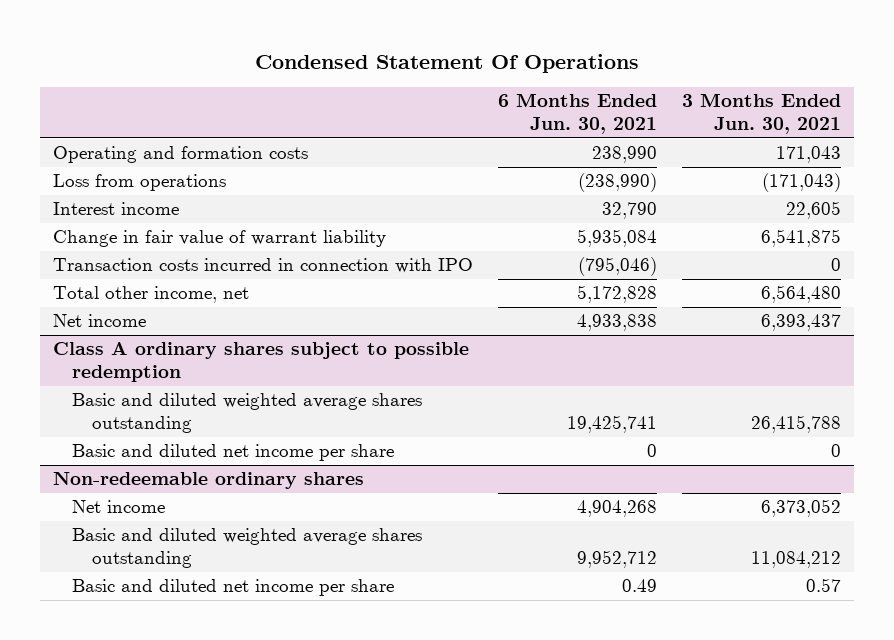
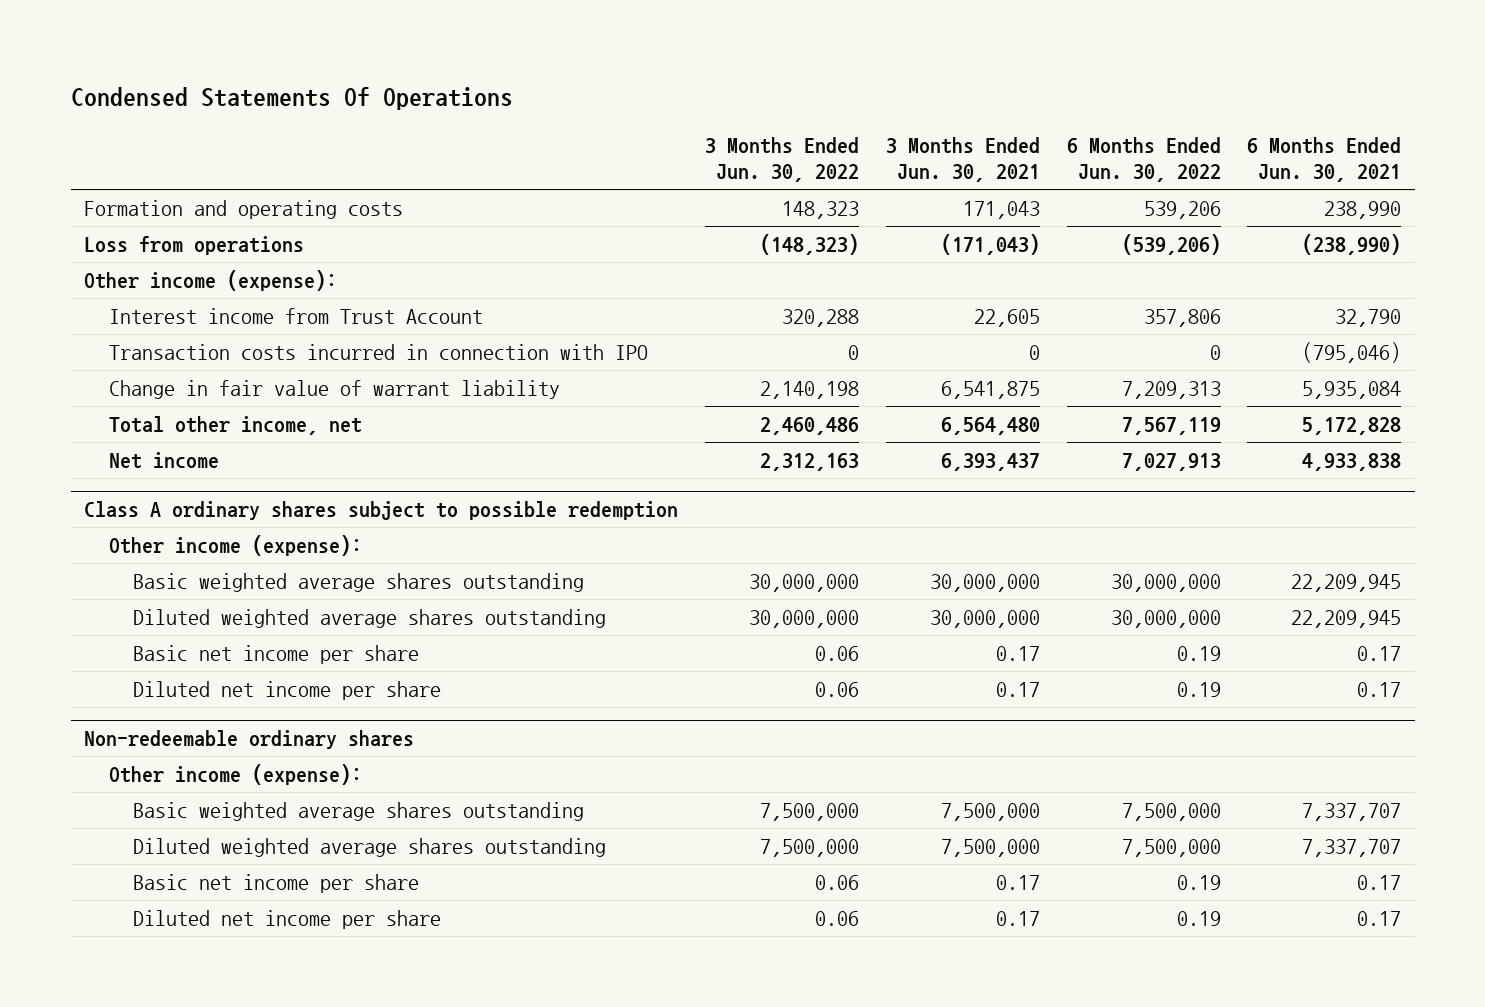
- Condensed Statement Of Operations
+ Condensed Statements Of Operations
- | 6 Months Ended Jun. 30, 2021 | 3 Months Ended Jun. 30, 2021
+ | 3 Months Ended Jun. 30, 2022 | 3 Months Ended Jun. 30, 2021 | 6 Months Ended Jun. 30, 2022 | 6 Months Ended Jun. 30, 2021
- Operating and formation costs | 238,990 | 171,043
+ Formation and operating costs | 148,323 | 171,043 | 539,206 | 238,990
- Interest income | 32,790 | 22,605
+ Other income (expense):
+ Interest income from Trust Account | 320,288 | 22,605 | 357,806 | 32,790
moved down: Change in fair value of warrant liability | 2,140,198 | 6,541,875 | 7,209,313 | 5,935,084
@ Class A ordinary shares subject to possible redemption
- Basic and diluted weighted average shares outstanding | 19,425,741 | 26,415,788
- Basic and diluted net income per share | 0 | 0
+ Other income (expense):
+ Basic weighted average shares outstanding | 30,000,000 | 30,000,000 | 30,000,000 | 22,209,945
+ Diluted weighted average shares outstanding | 30,000,000 | 30,000,000 | 30,000,000 | 22,209,945
+ Basic net income per share | 0.06 | 0.17 | 0.19 | 0.17
+ Diluted net income per share | 0.06 | 0.17 | 0.19 | 0.17
@ Non-redeemable ordinary shares
- Net income | 4,904,268 | 6,373,052
- Basic and diluted weighted average shares outstanding | 9,952,712 | 11,084,212
- Basic and diluted net income per share | 0.49 | 0.57
+ Other income (expense):
+ Basic weighted average shares outstanding | 7,500,000 | 7,500,000 | 7,500,000 | 7,337,707
+ Diluted weighted average shares outstanding | 7,500,000 | 7,500,000 | 7,500,000 | 7,337,707
+ Basic net income per share | 0.06 | 0.17 | 0.19 | 0.17
+ Diluted net income per share | 0.06 | 0.17 | 0.19 | 0.17

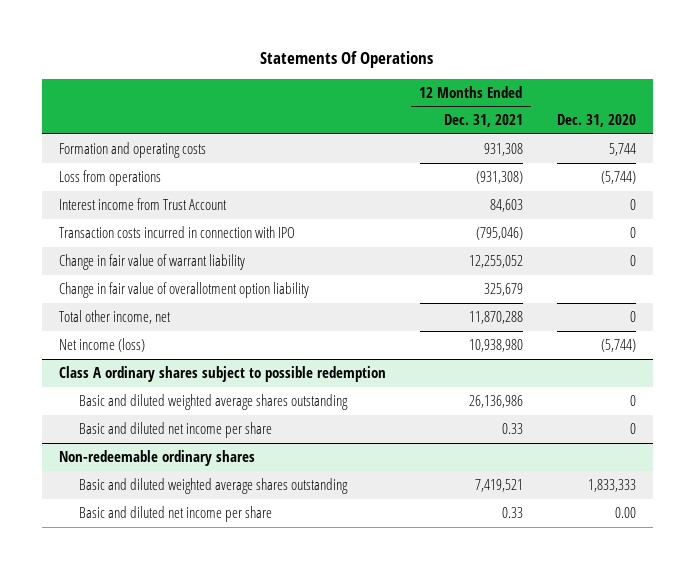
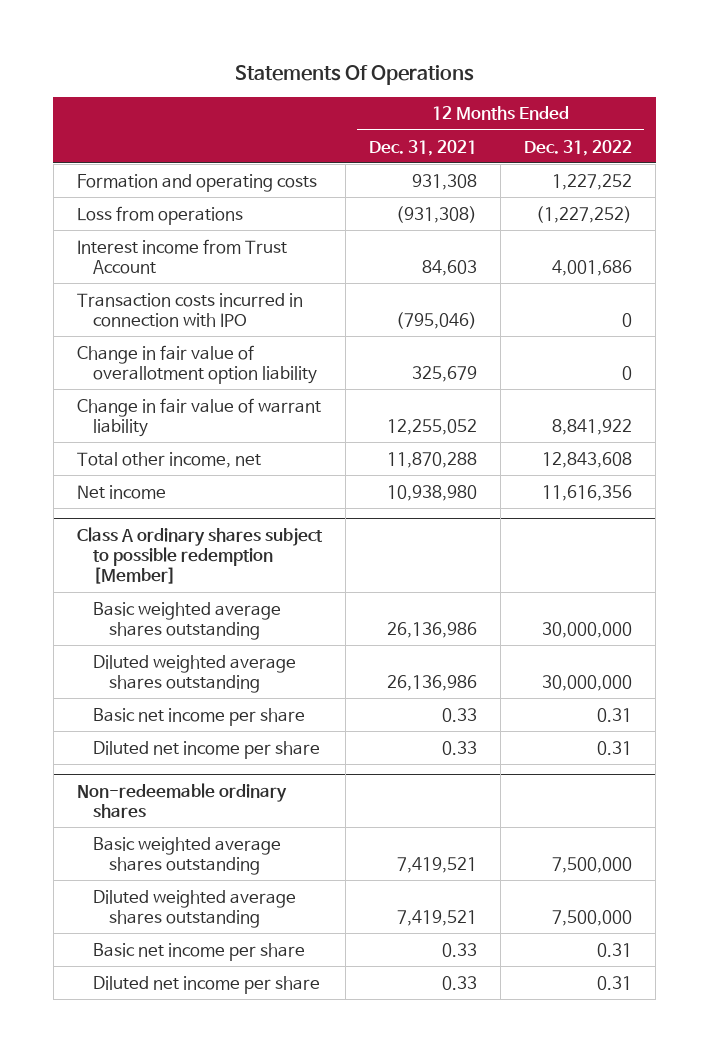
- | 12 Months Ended Dec. 31, 2021 | Dec. 31, 2020
+ | 12 Months Ended Dec. 31, 2021 | 12 Months Ended Dec. 31, 2022
moved down: Change in fair value of warrant liability | 12,255,052 | 8,841,922
- Net income (loss) | 10,938,980 | (5,744)
- Class A ordinary shares subject to possible redemption
- Basic and diluted weighted average shares outstanding | 26,136,986 | 0
- Basic and diluted net income per share | 0.33 | 0
+ Net income | 10,938,980 | 11,616,356
+ Class A ordinary shares subject to possible redemption [Member]
+ Basic weighted average shares outstanding | 26,136,986 | 30,000,000
+ Diluted weighted average shares outstanding | 26,136,986 | 30,000,000
+ Basic net income per share | 0.33 | 0.31
+ Diluted net income per share | 0.33 | 0.31
@ Non-redeemable ordinary shares
- Basic and diluted weighted average shares outstanding | 7,419,521 | 1,833,333
- Basic and diluted net income per share | 0.33 | 0.00
+ Basic weighted average shares outstanding | 7,419,521 | 7,500,000
+ Diluted weighted average shares outstanding | 7,419,521 | 7,500,000
+ Basic net income per share | 0.33 | 0.31
+ Diluted net income per share | 0.33 | 0.31

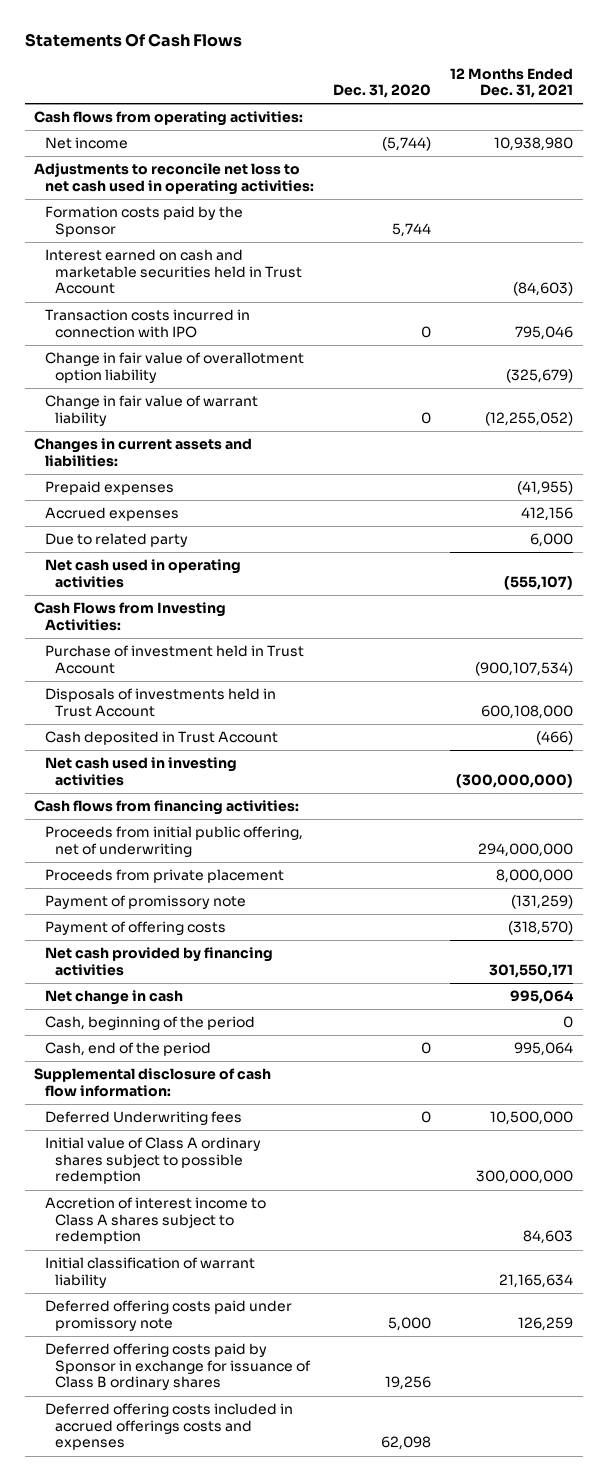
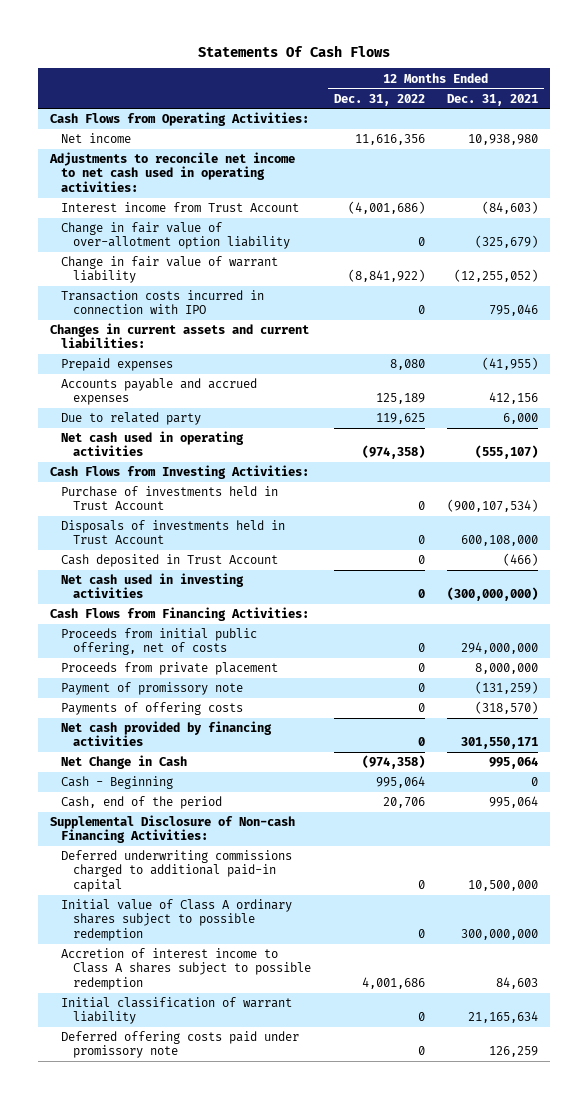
- | Dec. 31, 2020 | 12 Months Ended Dec. 31, 2021
+ | 12 Months Ended Dec. 31, 2022 | 12 Months Ended Dec. 31, 2021
- Cash flows from operating activities:
+ Cash Flows from Operating Activities:
- Adjustments to reconcile net loss to net cash used in operating activities:
- Formation costs paid by the Sponsor | 5,744 |
- Interest earned on cash and marketable securities held in Trust Account | | (84,603)
- Change in fair value of overallotment option liability | | (325,679)
+ Adjustments to reconcile net income to net cash used in operating activities:
+ Interest income from Trust Account | (4,001,686) | (84,603)
+ Change in fair value of over-allotment option liability | 0 | (325,679)
- Changes in current assets and liabilities:
moved down: Transaction costs incurred in connection with IPO | 0 | 795,046
+ Changes in current assets and current liabilities:
- Accrued expenses | | 412,156
+ Accounts payable and accrued expenses | 125,189 | 412,156
- Purchase of investment held in Trust Account | | (900,107,534)
+ Purchase of investments held in Trust Account | 0 | (900,107,534)
- Cash flows from financing activities:
- Proceeds from initial public offering, net of underwriting | | 294,000,000
+ Cash Flows from Financing Activities:
+ Proceeds from initial public offering, net of costs | 0 | 294,000,000
- Payment of offering costs | | (318,570)
+ Payments of offering costs | 0 | (318,570)
- Net change in cash | | 995,064
- Cash, beginning of the period | | 0
+ Net Change in Cash | (974,358) | 995,064
+ Cash - Beginning | 995,064 | 0
- Supplemental disclosure of cash flow information:
- Deferred Underwriting fees | 0 | 10,500,000
+ Supplemental Disclosure of Non-cash Financing Activities:
+ Deferred underwriting commissions charged to additional paid-in capital | 0 | 10,500,000
- Accretion of interest income to Class A shares subject to redemption | | 84,603
+ Accretion of interest income to Class A shares subject to possible redemption | 4,001,686 | 84,603
- Deferred offering costs paid by Sponsor in exchange for issuance of Class B ordinary shares | 19,256 |
- Deferred offering costs included in accrued offerings costs and expenses | 62,098 |

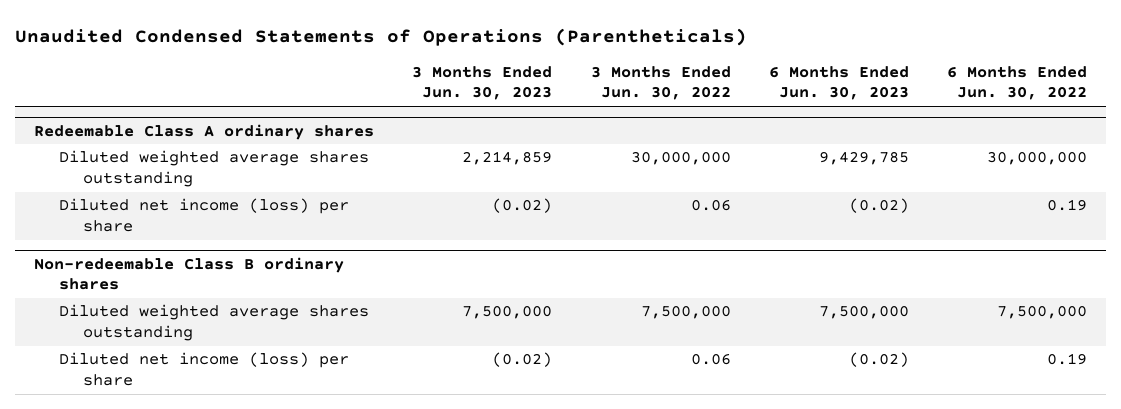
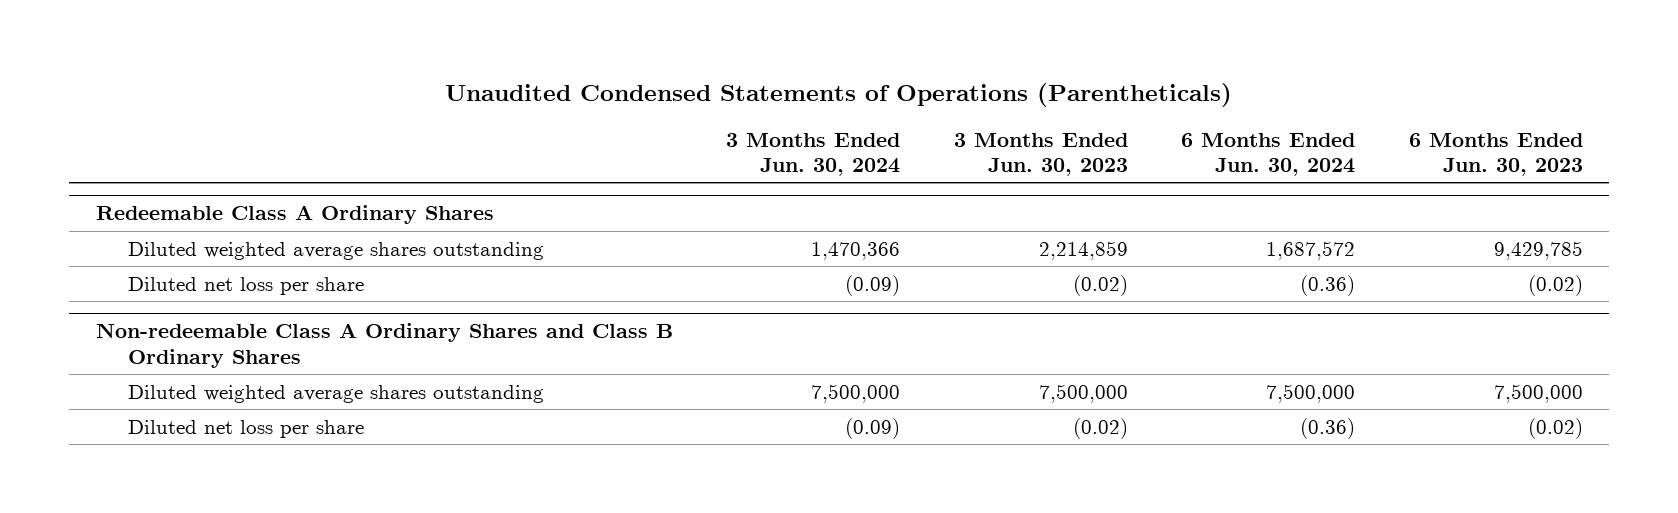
- | 3 Months Ended Jun. 30, 2023 | 3 Months Ended Jun. 30, 2022 | 6 Months Ended Jun. 30, 2023 | 6 Months Ended Jun. 30, 2022
+ | 3 Months Ended Jun. 30, 2024 | 3 Months Ended Jun. 30, 2023 | 6 Months Ended Jun. 30, 2024 | 6 Months Ended Jun. 30, 2023
- Redeemable Class A ordinary shares
+ Redeemable Class A Ordinary Shares
- Diluted net income (loss) per share | (0.02) | 0.06 | (0.02) | 0.19
- Non-redeemable Class B ordinary shares
+ Diluted net loss per share | (0.09) | (0.02) | (0.36) | (0.02)
+ Non-redeemable Class A Ordinary Shares and Class B Ordinary Shares
- Diluted net income (loss) per share | (0.02) | 0.06 | (0.02) | 0.19
+ Diluted net loss per share | (0.09) | (0.02) | (0.36) | (0.02)

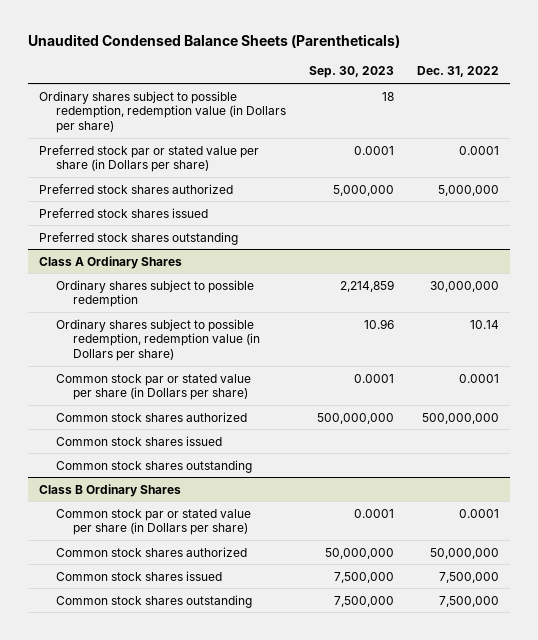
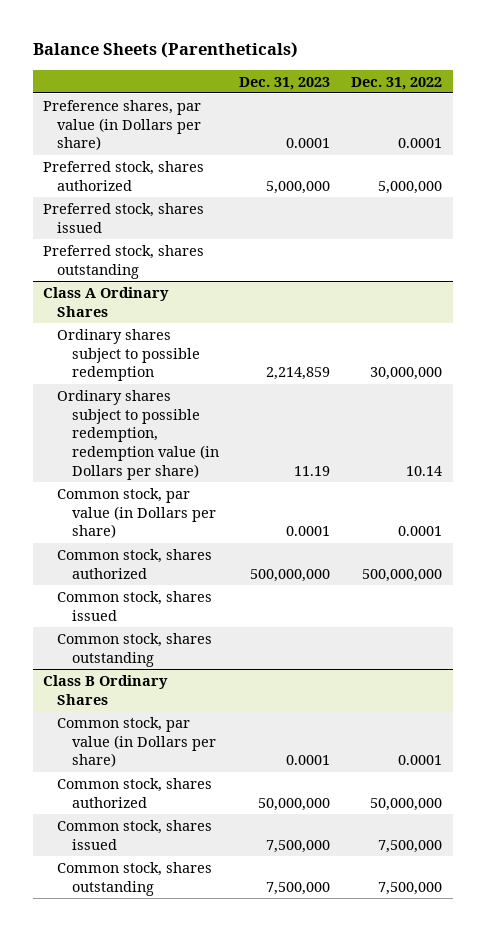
- Unaudited Condensed Balance Sheets (Parentheticals)
+ Balance Sheets (Parentheticals)
- | Sep. 30, 2023 | Dec. 31, 2022
+ | Dec. 31, 2023 | Dec. 31, 2022
- Ordinary shares subject to possible redemption, redemption value (in Dollars per share) | 18 |
- Preferred stock par or stated value per share (in Dollars per share) | 0.0001 | 0.0001
- Preferred stock shares authorized | 5,000,000 | 5,000,000
- Preferred stock shares issued
- Preferred stock shares outstanding
+ Preference shares, par value (in Dollars per share) | 0.0001 | 0.0001
+ Preferred stock, shares authorized | 5,000,000 | 5,000,000
+ Preferred stock, shares issued
+ Preferred stock, shares outstanding
@ Class A Ordinary Shares
- Common stock par or stated value per share (in Dollars per share) | 0.0001 | 0.0001
- Common stock shares authorized | 500,000,000 | 500,000,000
- Common stock shares issued
- Common stock shares outstanding
+ Common stock, par value (in Dollars per share) | 0.0001 | 0.0001
+ Common stock, shares authorized | 500,000,000 | 500,000,000
+ Common stock, shares issued
+ Common stock, shares outstanding
@ Class B Ordinary Shares
- Common stock par or stated value per share (in Dollars per share) | 0.0001 | 0.0001
- Common stock shares authorized | 50,000,000 | 50,000,000
- Common stock shares issued | 7,500,000 | 7,500,000
- Common stock shares outstanding | 7,500,000 | 7,500,000
+ Common stock, par value (in Dollars per share) | 0.0001 | 0.0001
+ Common stock, shares authorized | 50,000,000 | 50,000,000
+ Common stock, shares issued | 7,500,000 | 7,500,000
+ Common stock, shares outstanding | 7,500,000 | 7,500,000

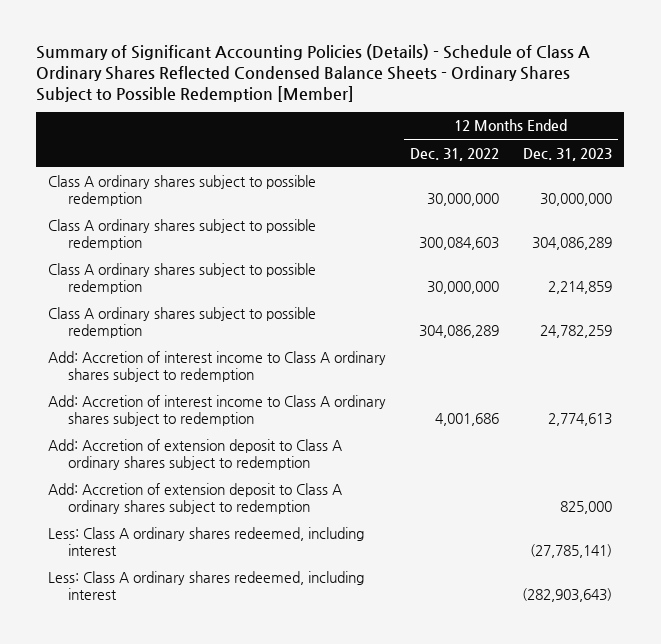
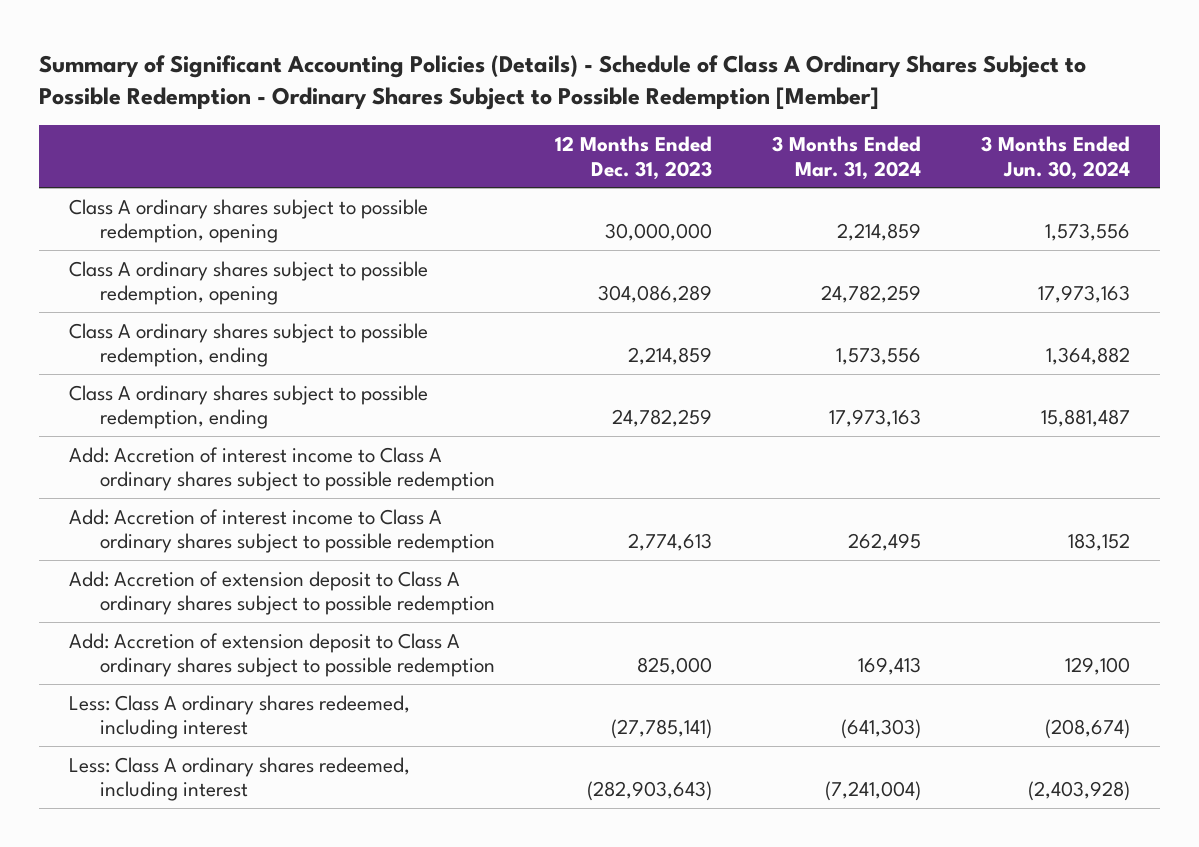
- Summary of Significant Accounting Policies (Details) - Schedule of Class A Ordinary Shares Reflected Condensed Balance Sheets - Ordinary Shares Subject to Possible Redemption [Member]
+ Summary of Significant Accounting Policies (Details) - Schedule of Class A Ordinary Shares Subject to Possible Redemption - Ordinary Shares Subject to Possible Redemption [Member]
- | 12 Months Ended Dec. 31, 2022 | 12 Months Ended Dec. 31, 2023
+ | 12 Months Ended Dec. 31, 2023 | 3 Months Ended Mar. 31, 2024 | 3 Months Ended Jun. 30, 2024
- Class A ordinary shares subject to possible redemption | 30,000,000 | 30,000,000
- Class A ordinary shares subject to possible redemption | 300,084,603 | 304,086,289
- Class A ordinary shares subject to possible redemption | 30,000,000 | 2,214,859
- Class A ordinary shares subject to possible redemption | 304,086,289 | 24,782,259
- Add: Accretion of interest income to Class A ordinary shares subject to redemption
- Add: Accretion of interest income to Class A ordinary shares subject to redemption | 4,001,686 | 2,774,613
- Add: Accretion of extension deposit to Class A ordinary shares subject to redemption
- Add: Accretion of extension deposit to Class A ordinary shares subject to redemption | | 825,000
+ Class A ordinary shares subject to possible redemption, opening | 30,000,000 | 2,214,859 | 1,573,556
+ Class A ordinary shares subject to possible redemption, opening | 304,086,289 | 24,782,259 | 17,973,163
+ Class A ordinary shares subject to possible redemption, ending | 2,214,859 | 1,573,556 | 1,364,882
+ Class A ordinary shares subject to possible redemption, ending | 24,782,259 | 17,973,163 | 15,881,487
+ Add: Accretion of interest income to Class A ordinary shares subject to possible redemption
+ Add: Accretion of interest income to Class A ordinary shares subject to possible redemption | 2,774,613 | 262,495 | 183,152
+ Add: Accretion of extension deposit to Class A ordinary shares subject to possible redemption
+ Add: Accretion of extension deposit to Class A ordinary shares subject to possible redemption | 825,000 | 169,413 | 129,100

